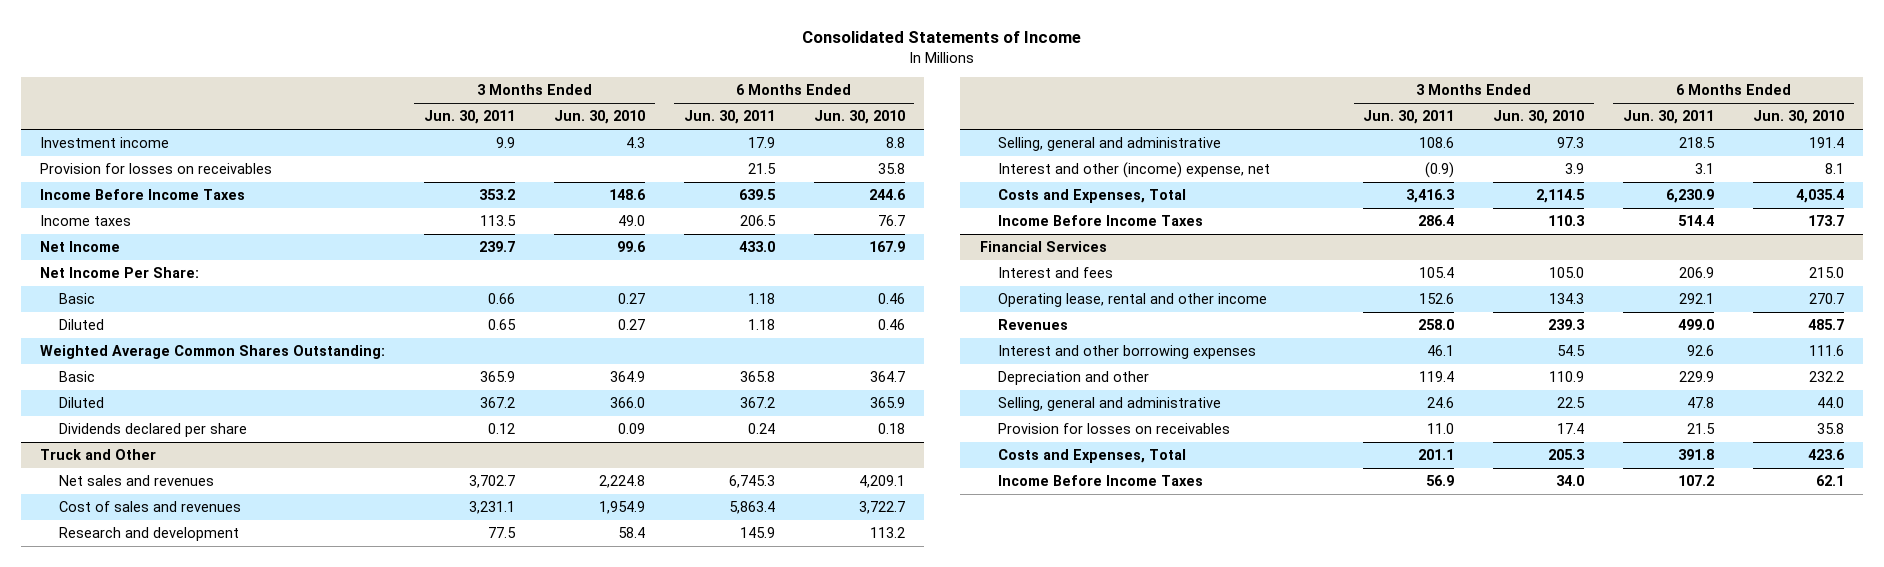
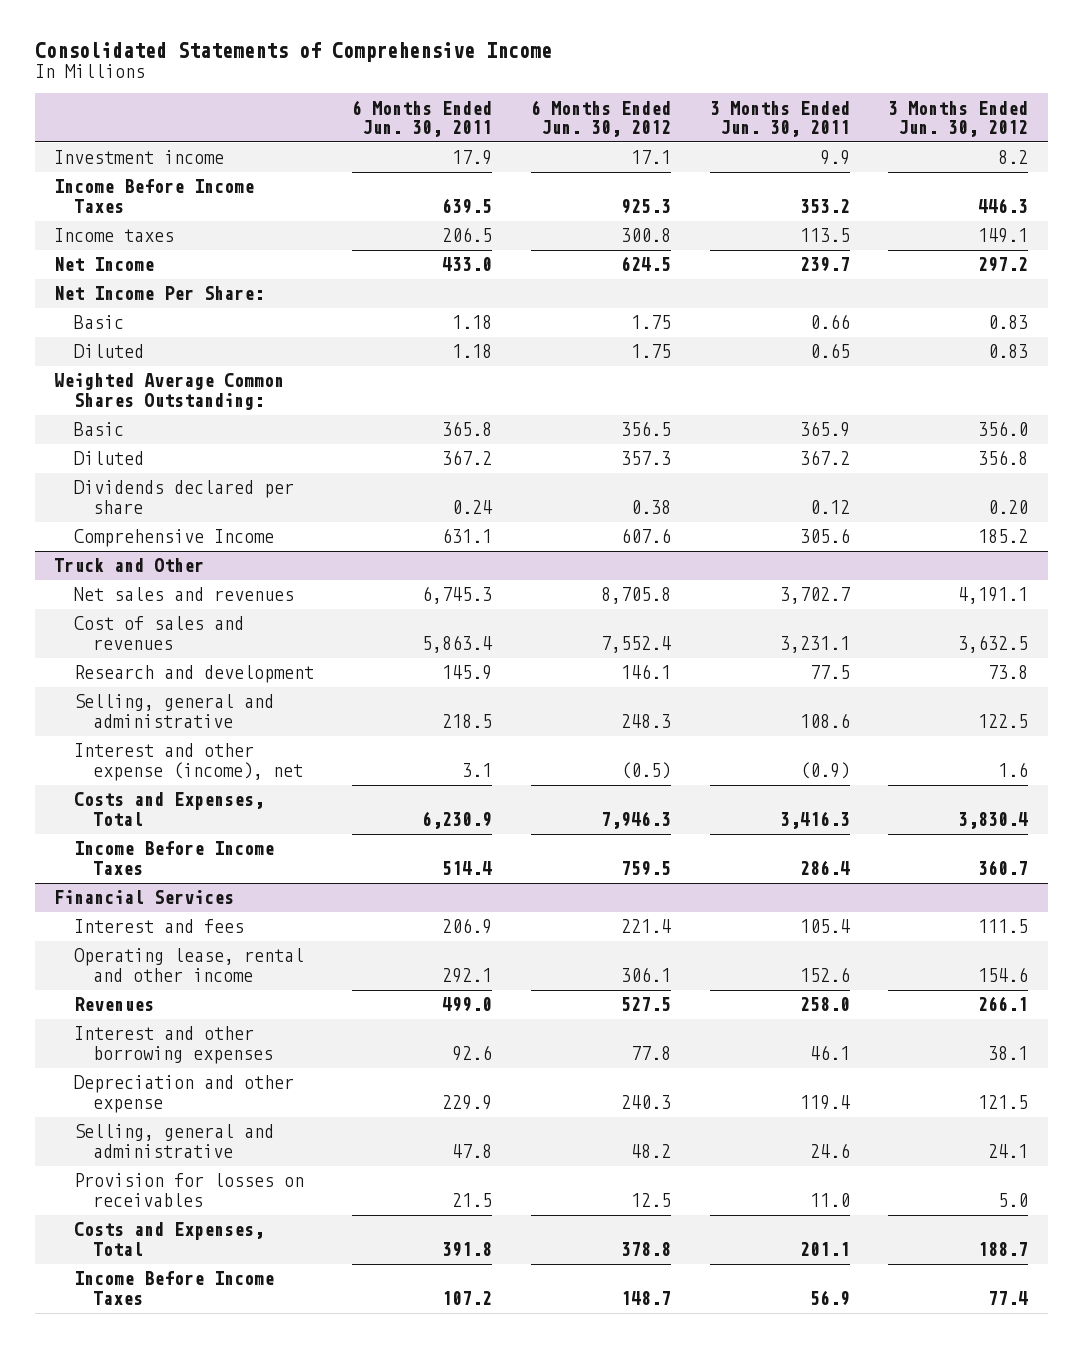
- Consolidated Statements of Income
+ Consolidated Statements of Comprehensive Income
- | 3 Months Ended Jun. 30, 2011 | 3 Months Ended Jun. 30, 2010 | 6 Months Ended Jun. 30, 2011 | 6 Months Ended Jun. 30, 2010
+ | 6 Months Ended Jun. 30, 2011 | 6 Months Ended Jun. 30, 2012 | 3 Months Ended Jun. 30, 2011 | 3 Months Ended Jun. 30, 2012
- Provision for losses on receivables | | | 21.5 | 35.8
+ Comprehensive Income | 631.1 | 607.6 | 305.6 | 185.2
@ Truck and Other
- Interest and other (income) expense, net | (0.9) | 3.9 | 3.1 | 8.1
+ Interest and other expense (income), net | 3.1 | (0.5) | (0.9) | 1.6
@ Financial Services
- Depreciation and other | 119.4 | 110.9 | 229.9 | 232.2
+ Depreciation and other expense | 229.9 | 240.3 | 119.4 | 121.5

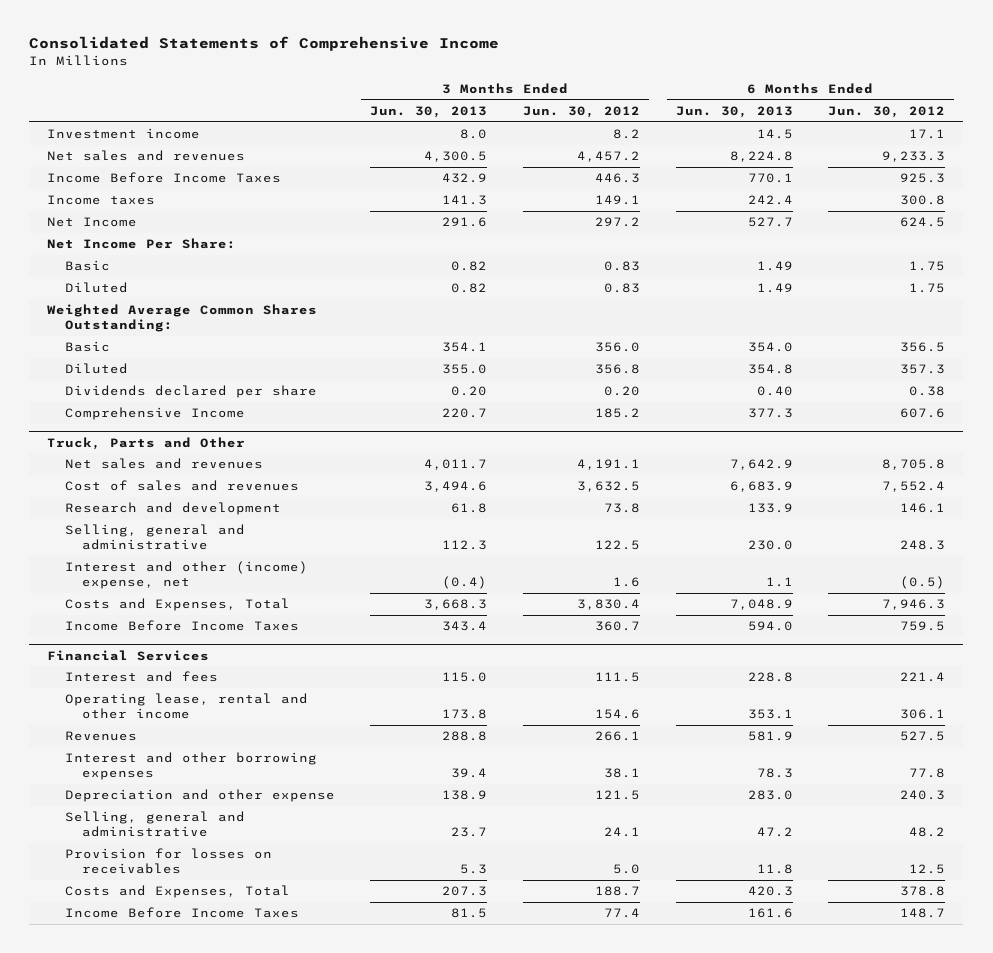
- | 6 Months Ended Jun. 30, 2011 | 6 Months Ended Jun. 30, 2012 | 3 Months Ended Jun. 30, 2011 | 3 Months Ended Jun. 30, 2012
+ | 3 Months Ended Jun. 30, 2013 | 3 Months Ended Jun. 30, 2012 | 6 Months Ended Jun. 30, 2013 | 6 Months Ended Jun. 30, 2012
+ Net sales and revenues | 4,300.5 | 4,457.2 | 8,224.8 | 9,233.3
- Truck and Other
+ Truck, Parts and Other
- Interest and other expense (income), net | 3.1 | (0.5) | (0.9) | 1.6
+ Interest and other (income) expense, net | (0.4) | 1.6 | 1.1 | (0.5)

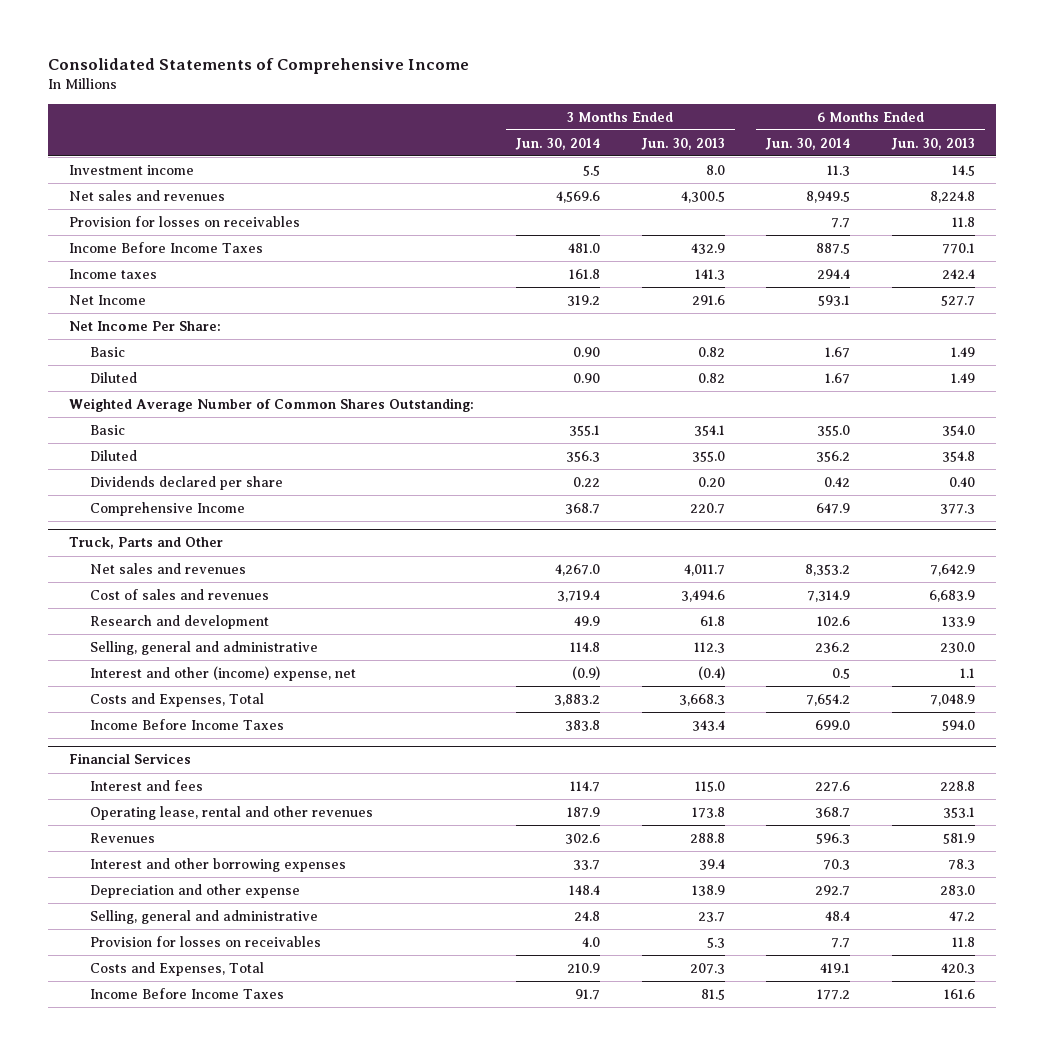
- | 3 Months Ended Jun. 30, 2013 | 3 Months Ended Jun. 30, 2012 | 6 Months Ended Jun. 30, 2013 | 6 Months Ended Jun. 30, 2012
+ | 3 Months Ended Jun. 30, 2014 | 3 Months Ended Jun. 30, 2013 | 6 Months Ended Jun. 30, 2014 | 6 Months Ended Jun. 30, 2013
+ Provision for losses on receivables | | | 7.7 | 11.8
- Weighted Average Common Shares Outstanding:
+ Weighted Average Number of Common Shares Outstanding:
@ Financial Services
- Operating lease, rental and other income | 173.8 | 154.6 | 353.1 | 306.1
+ Operating lease, rental and other revenues | 187.9 | 173.8 | 368.7 | 353.1

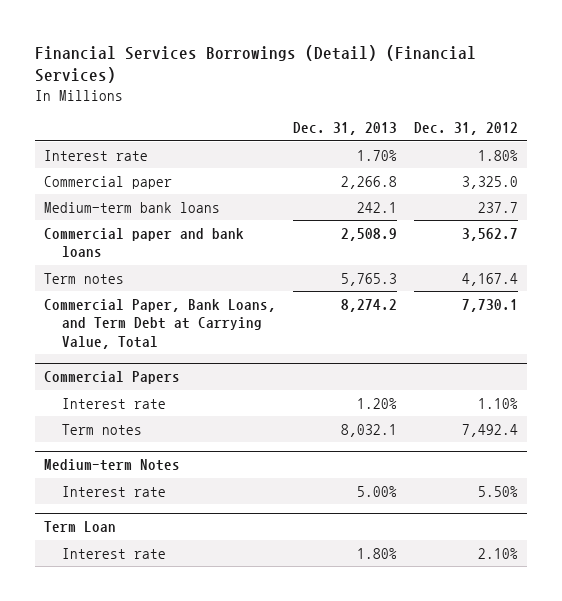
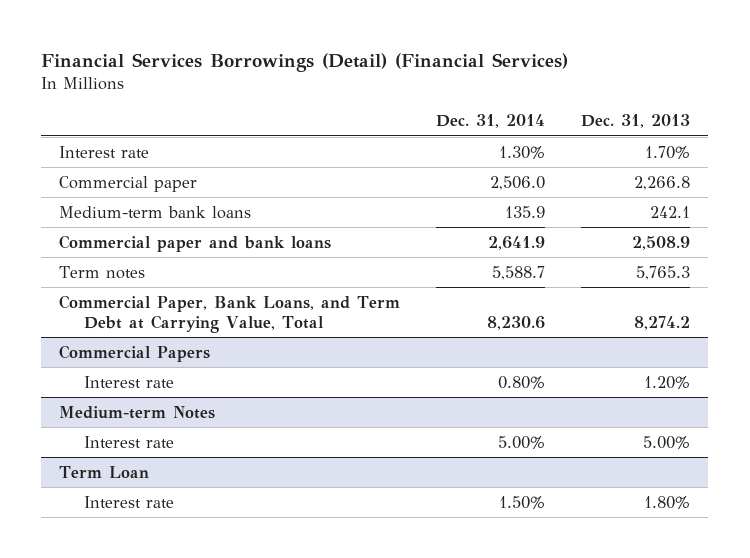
- | Dec. 31, 2013 | Dec. 31, 2012
+ | Dec. 31, 2014 | Dec. 31, 2013
@ Commercial Papers
- Term notes | 8,032.1 | 7,492.4

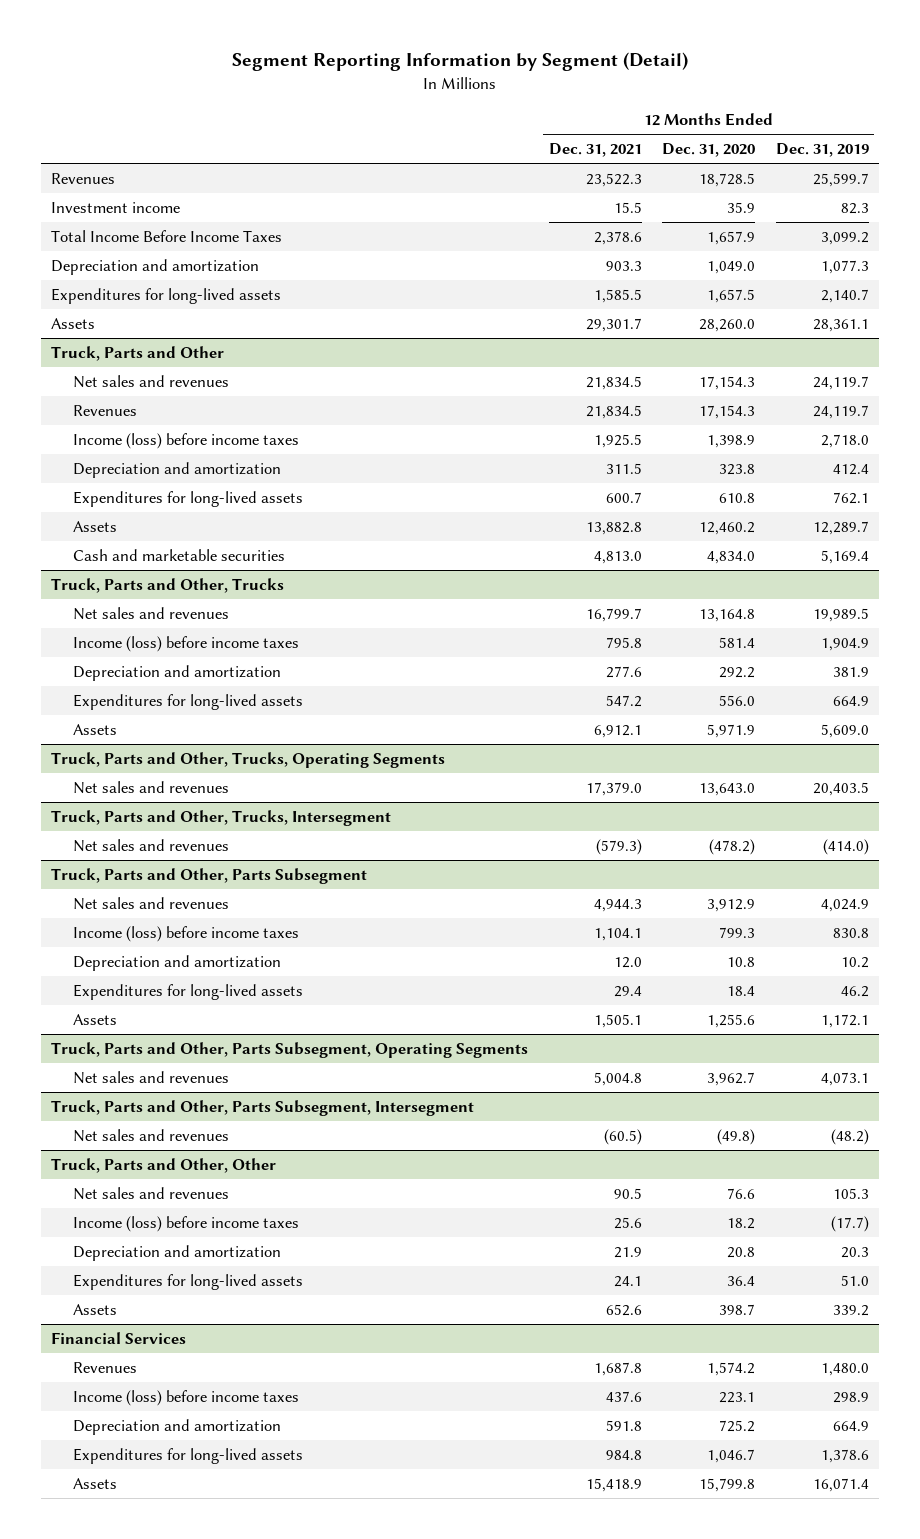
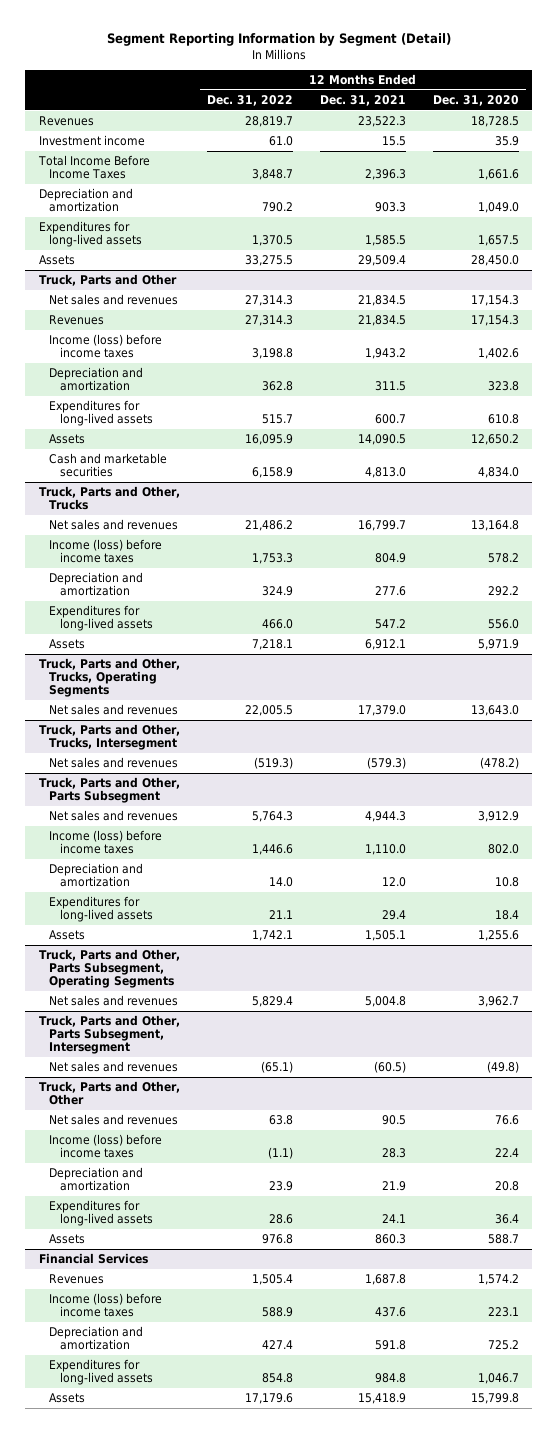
- | 12 Months Ended Dec. 31, 2021 | 12 Months Ended Dec. 31, 2020 | 12 Months Ended Dec. 31, 2019
+ | 12 Months Ended Dec. 31, 2022 | 12 Months Ended Dec. 31, 2021 | 12 Months Ended Dec. 31, 2020
- Total Income Before Income Taxes | 2,378.6 | 1,657.9 | 3,099.2
+ Total Income Before Income Taxes | 3,848.7 | 2,396.3 | 1,661.6
- Assets | 29,301.7 | 28,260.0 | 28,361.1
+ Assets | 33,275.5 | 29,509.4 | 28,450.0
@ Truck, Parts and Other
- Income (loss) before income taxes | 1,925.5 | 1,398.9 | 2,718.0
+ Income (loss) before income taxes | 3,198.8 | 1,943.2 | 1,402.6
- Assets | 13,882.8 | 12,460.2 | 12,289.7
+ Assets | 16,095.9 | 14,090.5 | 12,650.2
@ Truck, Parts and Other, Trucks
- Income (loss) before income taxes | 795.8 | 581.4 | 1,904.9
+ Income (loss) before income taxes | 1,753.3 | 804.9 | 578.2
@ Truck, Parts and Other, Parts Subsegment
- Income (loss) before income taxes | 1,104.1 | 799.3 | 830.8
+ Income (loss) before income taxes | 1,446.6 | 1,110.0 | 802.0
@ Truck, Parts and Other, Other
- Income (loss) before income taxes | 25.6 | 18.2 | (17.7)
+ Income (loss) before income taxes | (1.1) | 28.3 | 22.4
- Assets | 652.6 | 398.7 | 339.2
+ Assets | 976.8 | 860.3 | 588.7

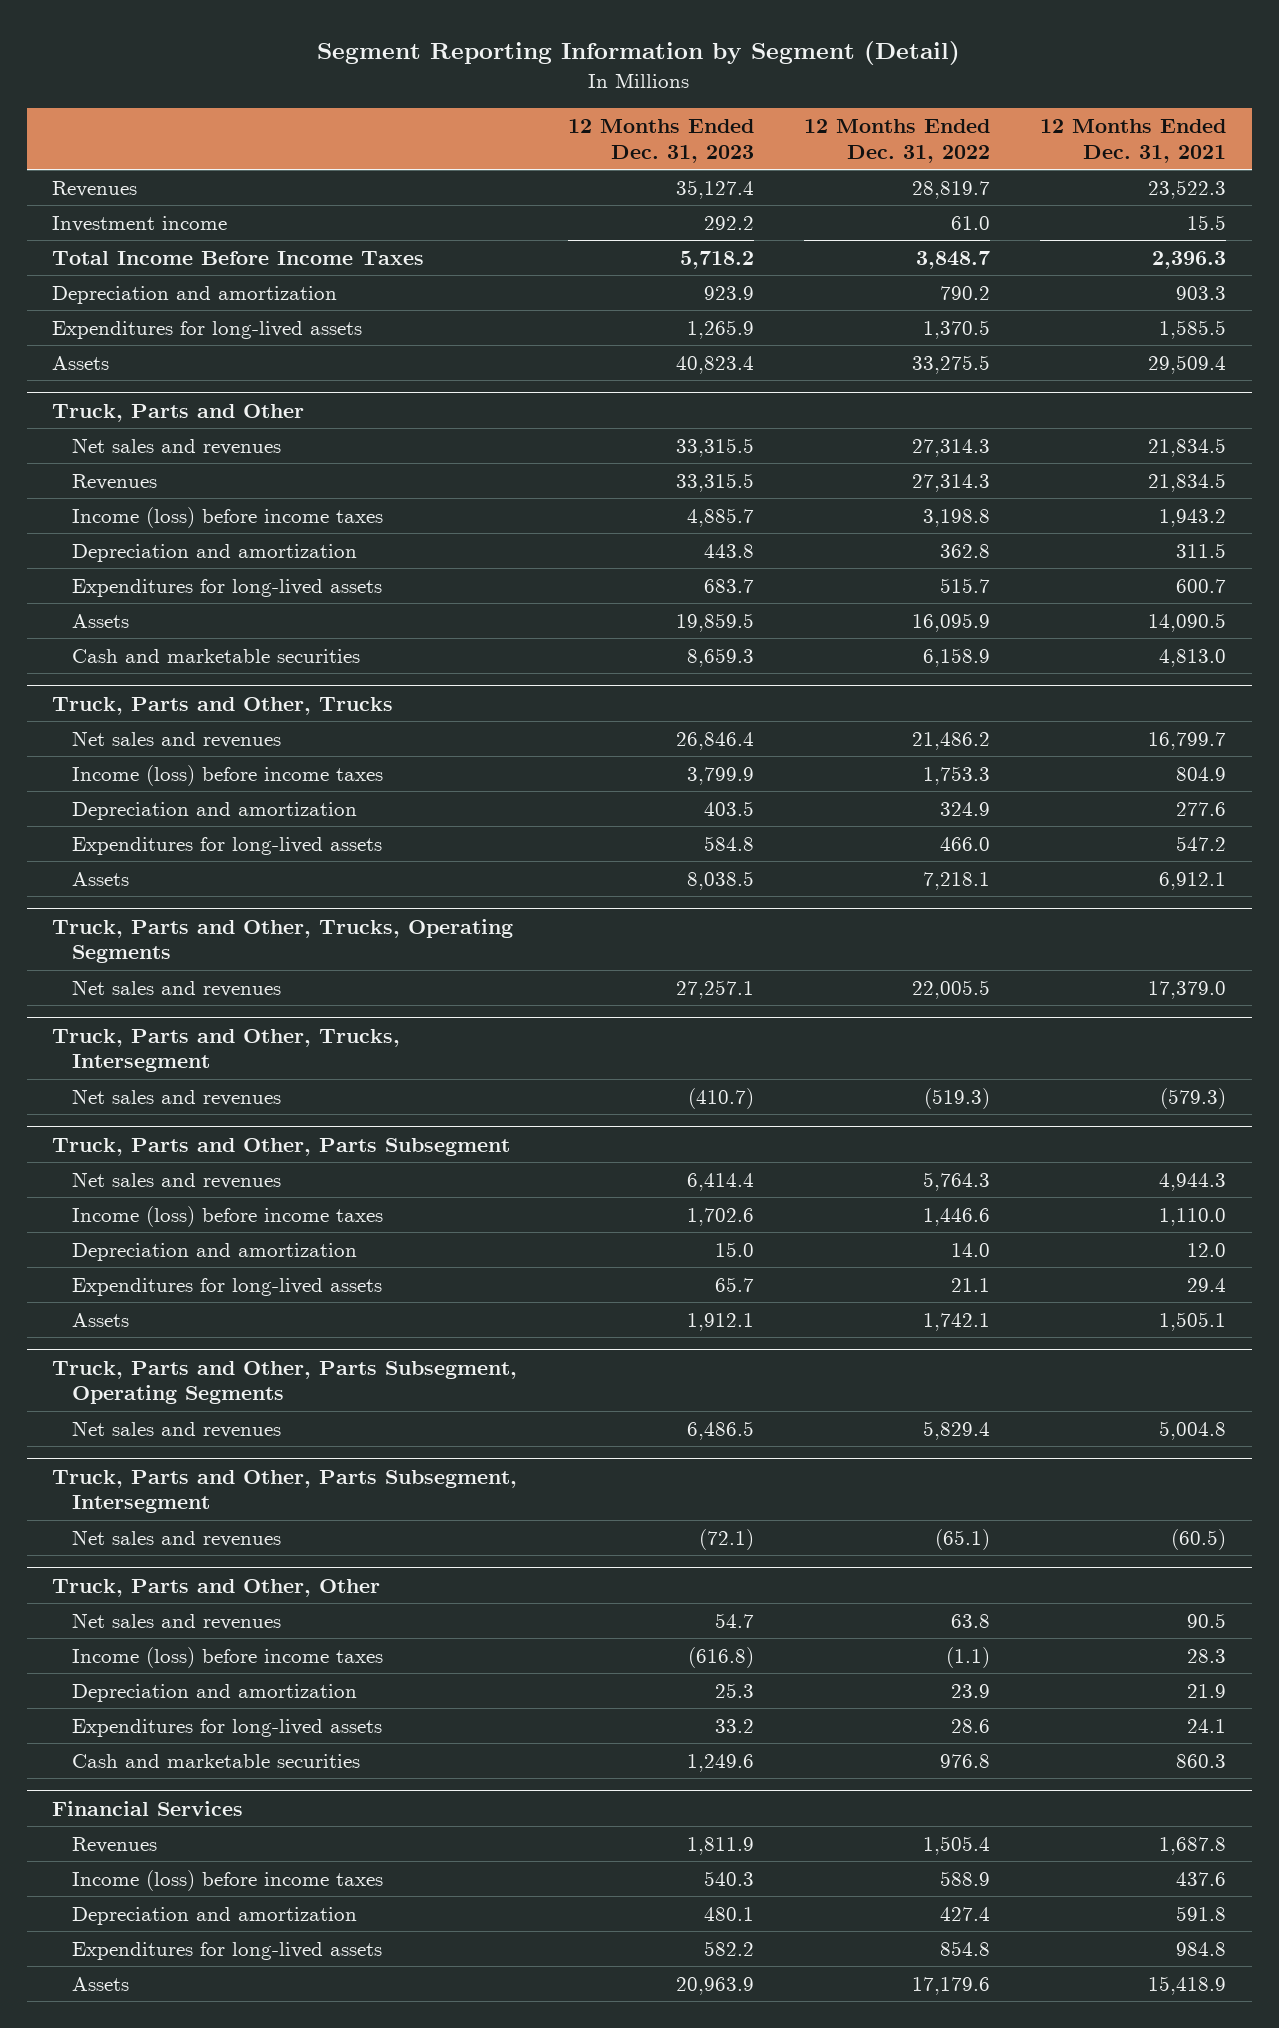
- | 12 Months Ended Dec. 31, 2022 | 12 Months Ended Dec. 31, 2021 | 12 Months Ended Dec. 31, 2020
+ | 12 Months Ended Dec. 31, 2023 | 12 Months Ended Dec. 31, 2022 | 12 Months Ended Dec. 31, 2021
@ Truck, Parts and Other, Other
- Assets | 976.8 | 860.3 | 588.7
+ Cash and marketable securities | 1,249.6 | 976.8 | 860.3

